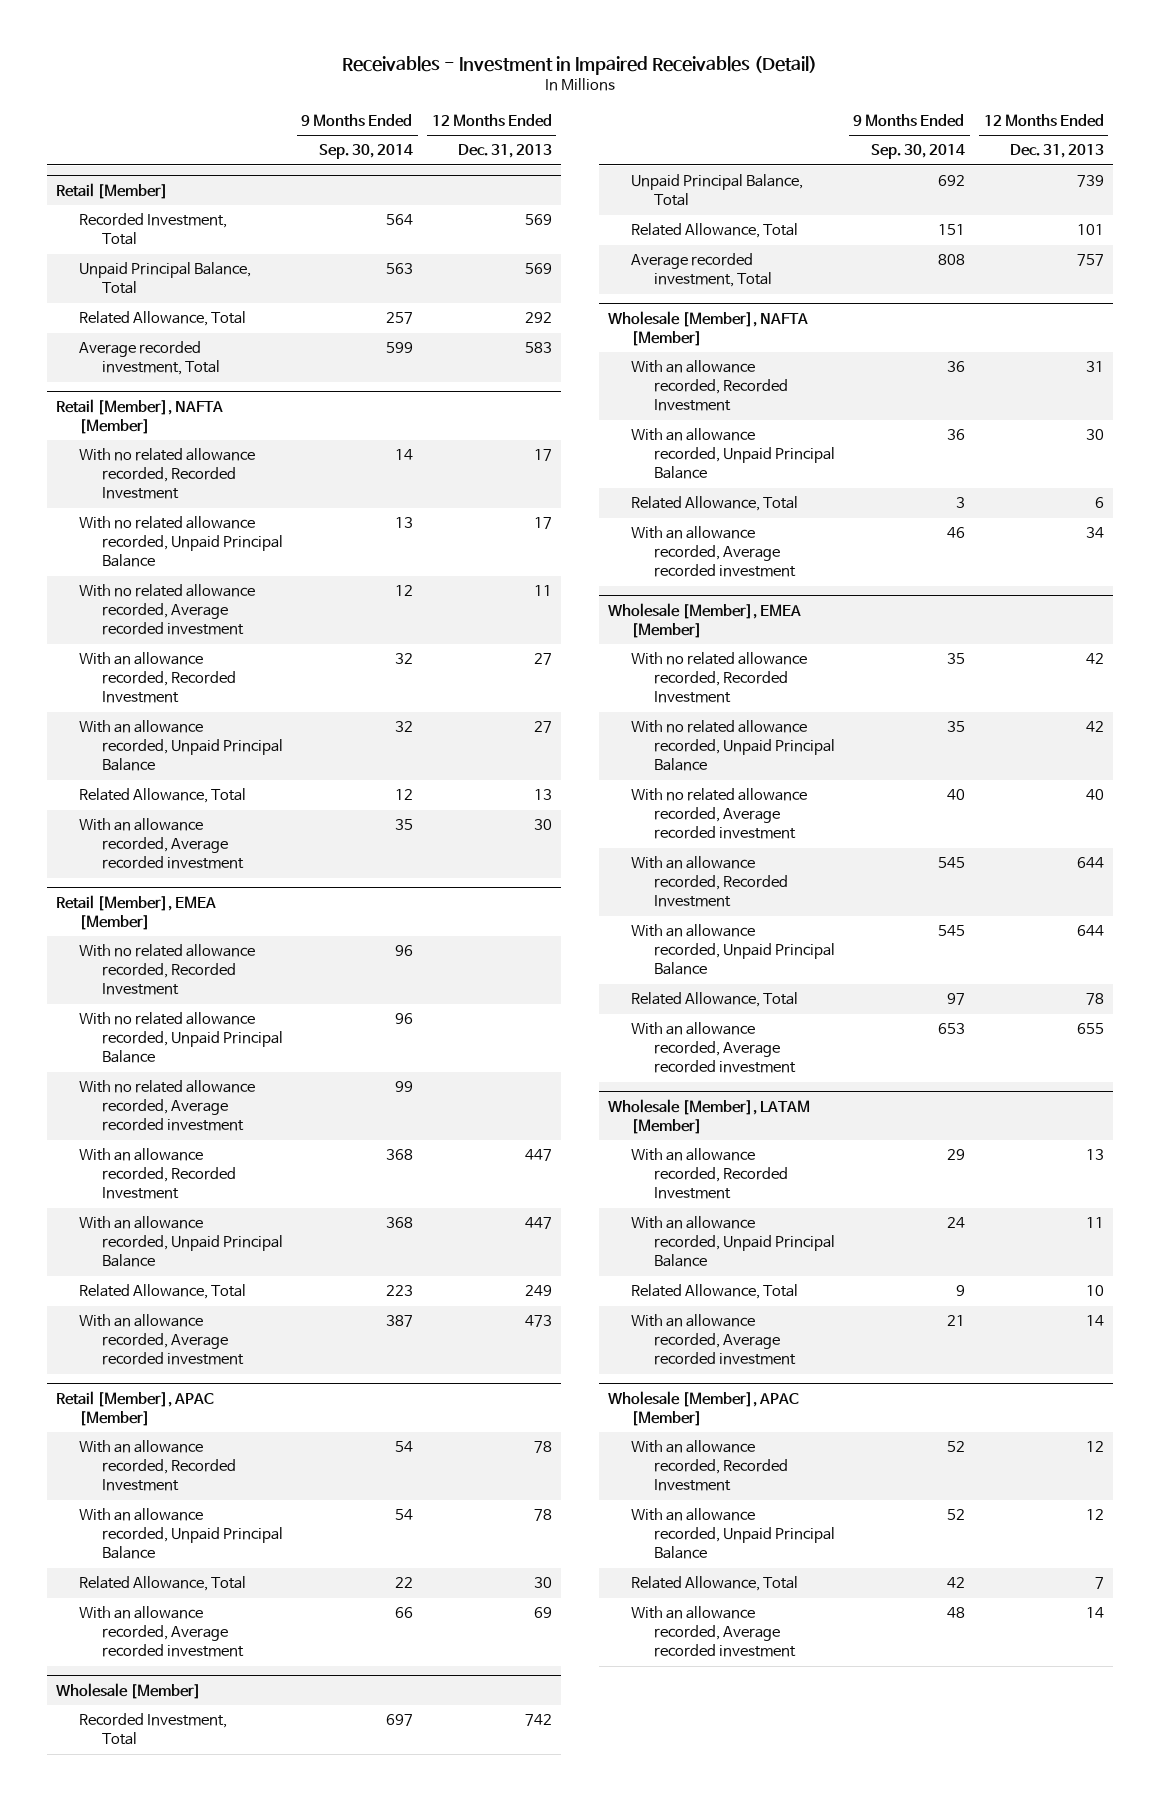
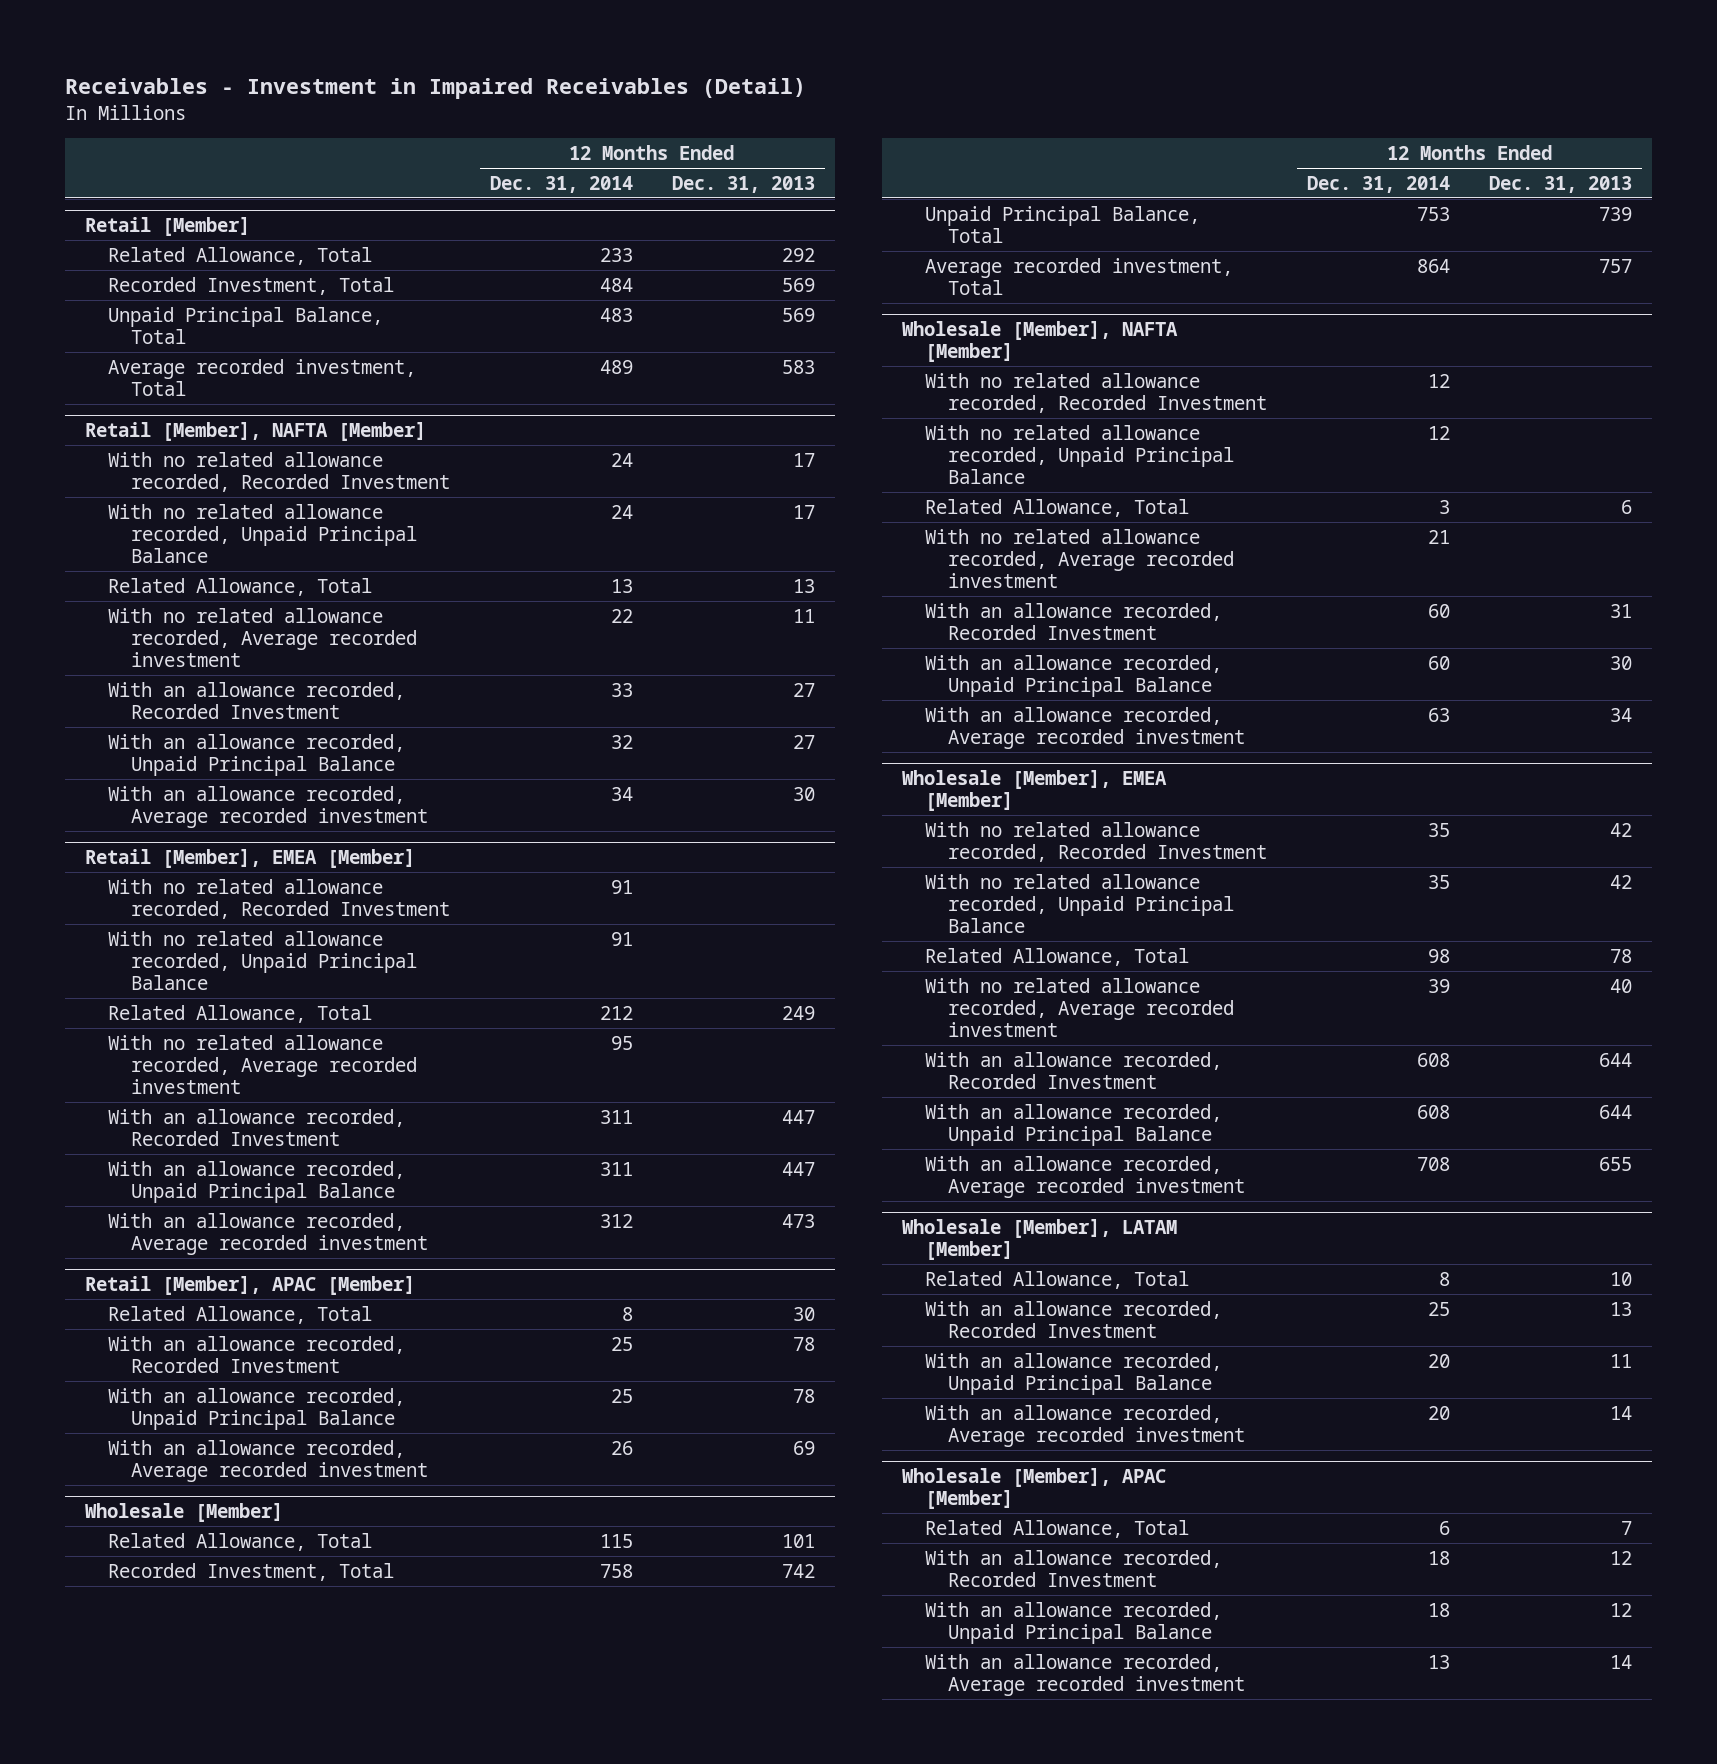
- | 9 Months Ended Sep. 30, 2014 | 12 Months Ended Dec. 31, 2013
+ | 12 Months Ended Dec. 31, 2014 | 12 Months Ended Dec. 31, 2013
@ Retail [Member]
moved up: Related Allowance, Total | 233 | 292
@ Retail [Member], NAFTA [Member]
moved up: Related Allowance, Total | 13 | 13
@ Retail [Member], EMEA [Member]
moved up: Related Allowance, Total | 212 | 249
@ Retail [Member], APAC [Member]
moved up: Related Allowance, Total | 8 | 30
@ Wholesale [Member]
moved up: Related Allowance, Total | 115 | 101
@ Wholesale [Member], NAFTA [Member]
+ With no related allowance recorded, Recorded Investment | 12 |
+ With no related allowance recorded, Unpaid Principal Balance | 12 |
moved up: Related Allowance, Total | 3 | 6
+ With no related allowance recorded, Average recorded investment | 21 |
@ Wholesale [Member], EMEA [Member]
moved up: Related Allowance, Total | 98 | 78
@ Wholesale [Member], LATAM [Member]
moved up: Related Allowance, Total | 8 | 10
@ Wholesale [Member], APAC [Member]
moved up: Related Allowance, Total | 6 | 7

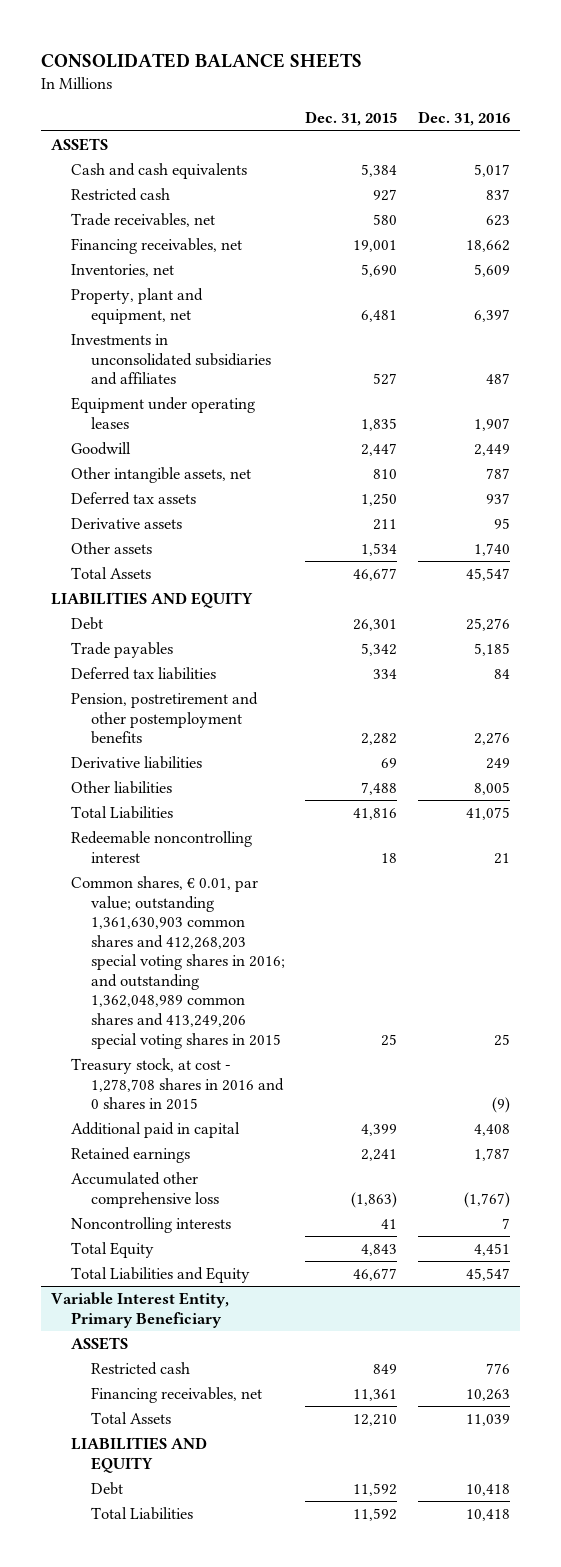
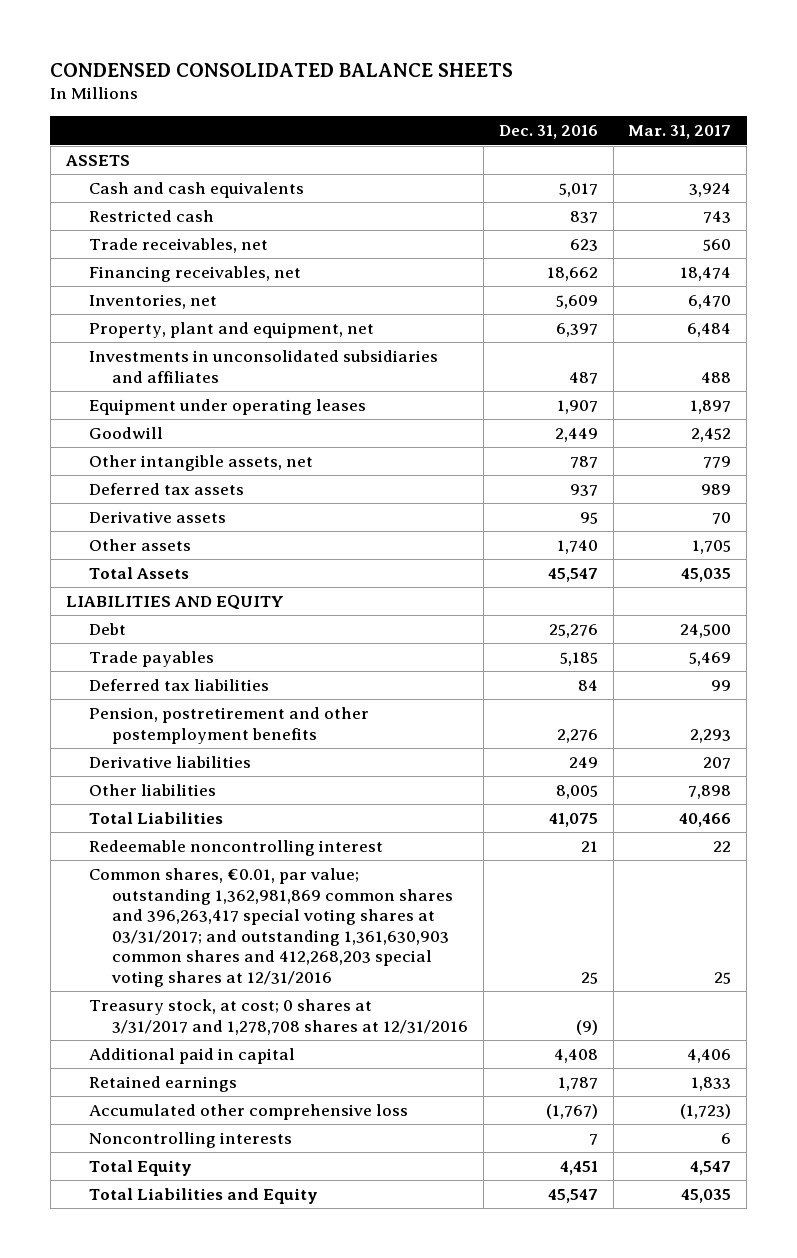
- CONSOLIDATED BALANCE SHEETS
+ CONDENSED CONSOLIDATED BALANCE SHEETS
- | Dec. 31, 2015 | Dec. 31, 2016
+ | Dec. 31, 2016 | Mar. 31, 2017
- Common shares, € 0.01, par value; outstanding 1,361,630,903 common shares and 412,268,203 special voting shares in 2016; and outstanding 1,362,048,989 common shares and 413,249,206 special voting shares in 2015 | 25 | 25
- Treasury stock, at cost - 1,278,708 shares in 2016 and 0 shares in 2015 | | (9)
+ Common shares, €0.01, par value; outstanding 1,362,981,869 common shares and 396,263,417 special voting shares at 03/31/2017; and outstanding 1,361,630,903 common shares and 412,268,203 special voting shares at 12/31/2016 | 25 | 25
+ Treasury stock, at cost; 0 shares at 3/31/2017 and 1,278,708 shares at 12/31/2016 | (9) |
- Variable Interest Entity, Primary Beneficiary
- ASSETS
- Restricted cash | 849 | 776
- Financing receivables, net | 11,361 | 10,263
- Total Assets | 12,210 | 11,039
- LIABILITIES AND EQUITY
- Debt | 11,592 | 10,418
- Total Liabilities | 11,592 | 10,418

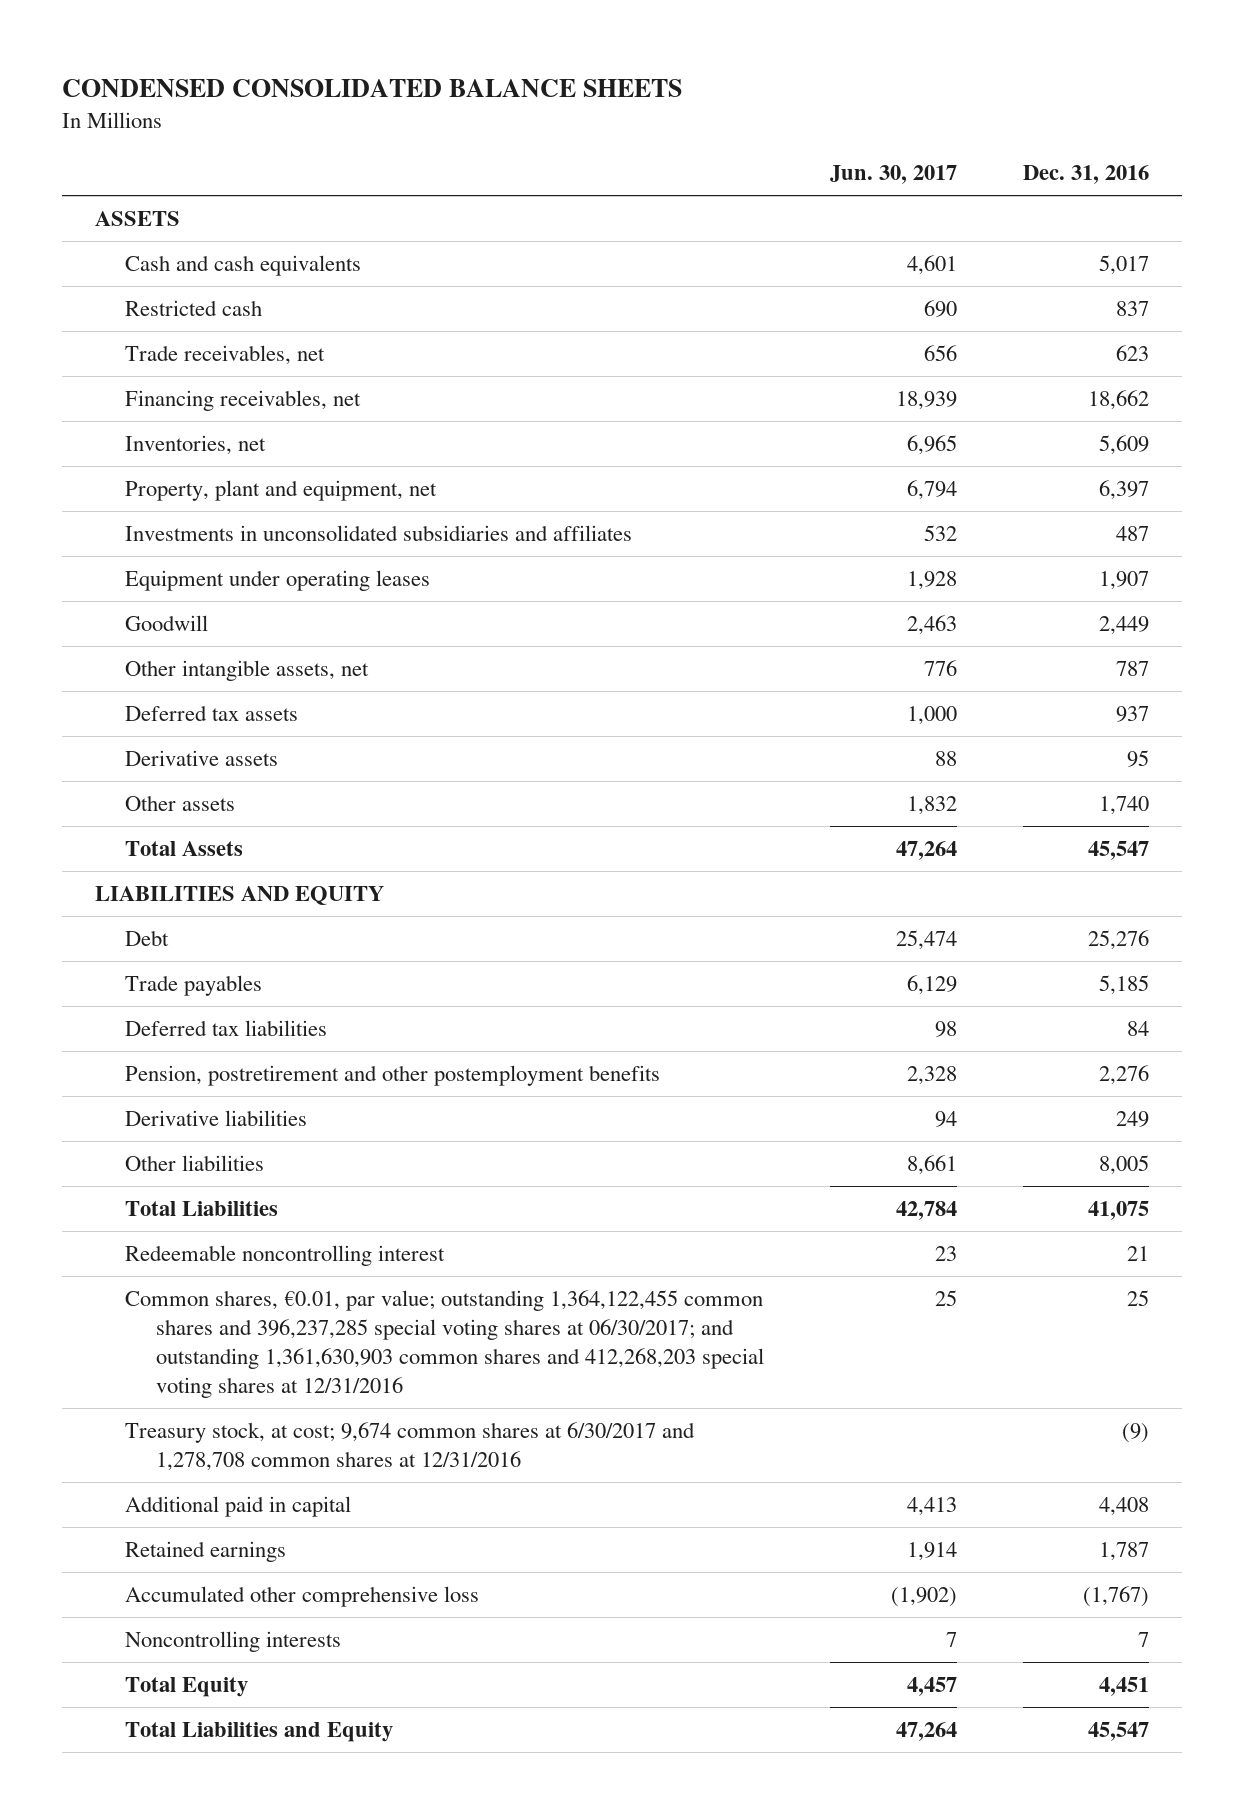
- | Dec. 31, 2016 | Mar. 31, 2017
+ | Jun. 30, 2017 | Dec. 31, 2016
- Common shares, €0.01, par value; outstanding 1,362,981,869 common shares and 396,263,417 special voting shares at 03/31/2017; and outstanding 1,361,630,903 common shares and 412,268,203 special voting shares at 12/31/2016 | 25 | 25
- Treasury stock, at cost; 0 shares at 3/31/2017 and 1,278,708 shares at 12/31/2016 | (9) |
+ Common shares, €0.01, par value; outstanding 1,364,122,455 common shares and 396,237,285 special voting shares at 06/30/2017; and outstanding 1,361,630,903 common shares and 412,268,203 special voting shares at 12/31/2016 | 25 | 25
+ Treasury stock, at cost; 9,674 common shares at 6/30/2017 and 1,278,708 common shares at 12/31/2016 | | (9)

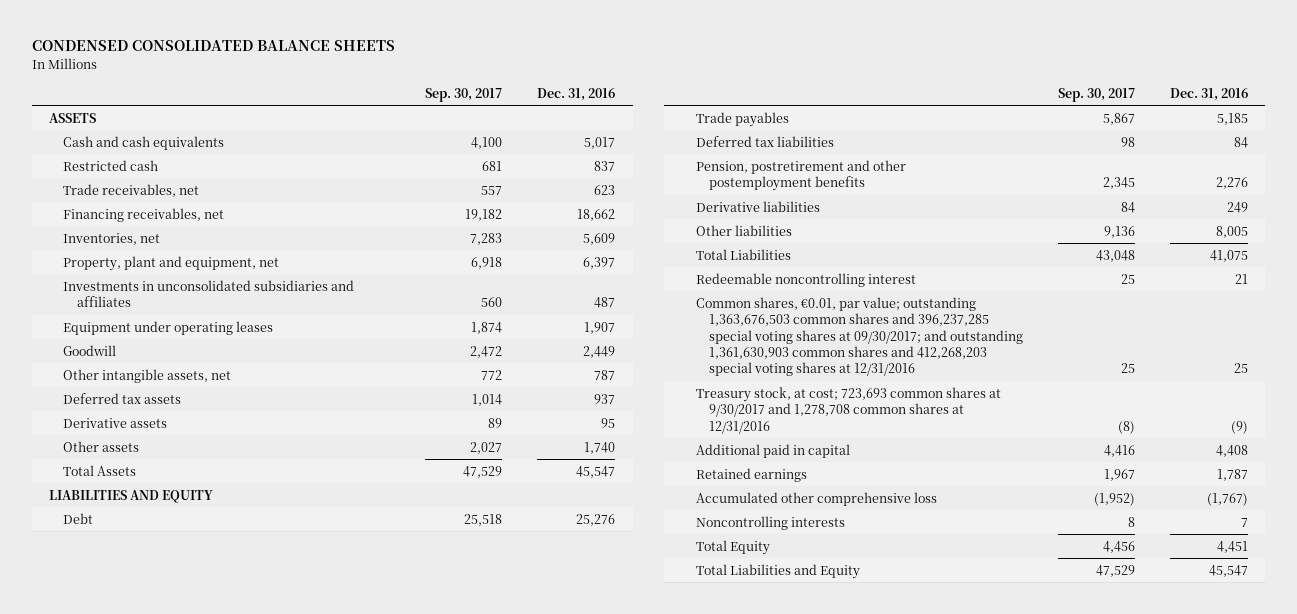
- | Jun. 30, 2017 | Dec. 31, 2016
+ | Sep. 30, 2017 | Dec. 31, 2016
- Common shares, €0.01, par value; outstanding 1,364,122,455 common shares and 396,237,285 special voting shares at 06/30/2017; and outstanding 1,361,630,903 common shares and 412,268,203 special voting shares at 12/31/2016 | 25 | 25
- Treasury stock, at cost; 9,674 common shares at 6/30/2017 and 1,278,708 common shares at 12/31/2016 | | (9)
+ Common shares, €0.01, par value; outstanding 1,363,676,503 common shares and 396,237,285 special voting shares at 09/30/2017; and outstanding 1,361,630,903 common shares and 412,268,203 special voting shares at 12/31/2016 | 25 | 25
+ Treasury stock, at cost; 723,693 common shares at 9/30/2017 and 1,278,708 common shares at 12/31/2016 | (8) | (9)

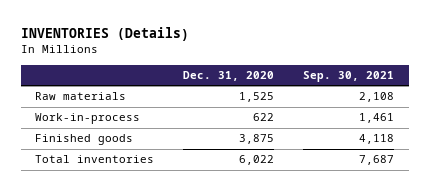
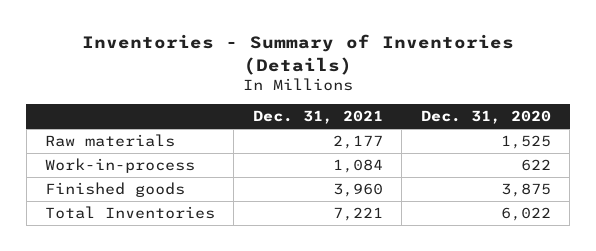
- INVENTORIES (Details)
+ Inventories - Summary of Inventories (Details)
- | Dec. 31, 2020 | Sep. 30, 2021
+ | Dec. 31, 2021 | Dec. 31, 2020
- Total inventories | 6,022 | 7,687
+ Total Inventories | 7,221 | 6,022

